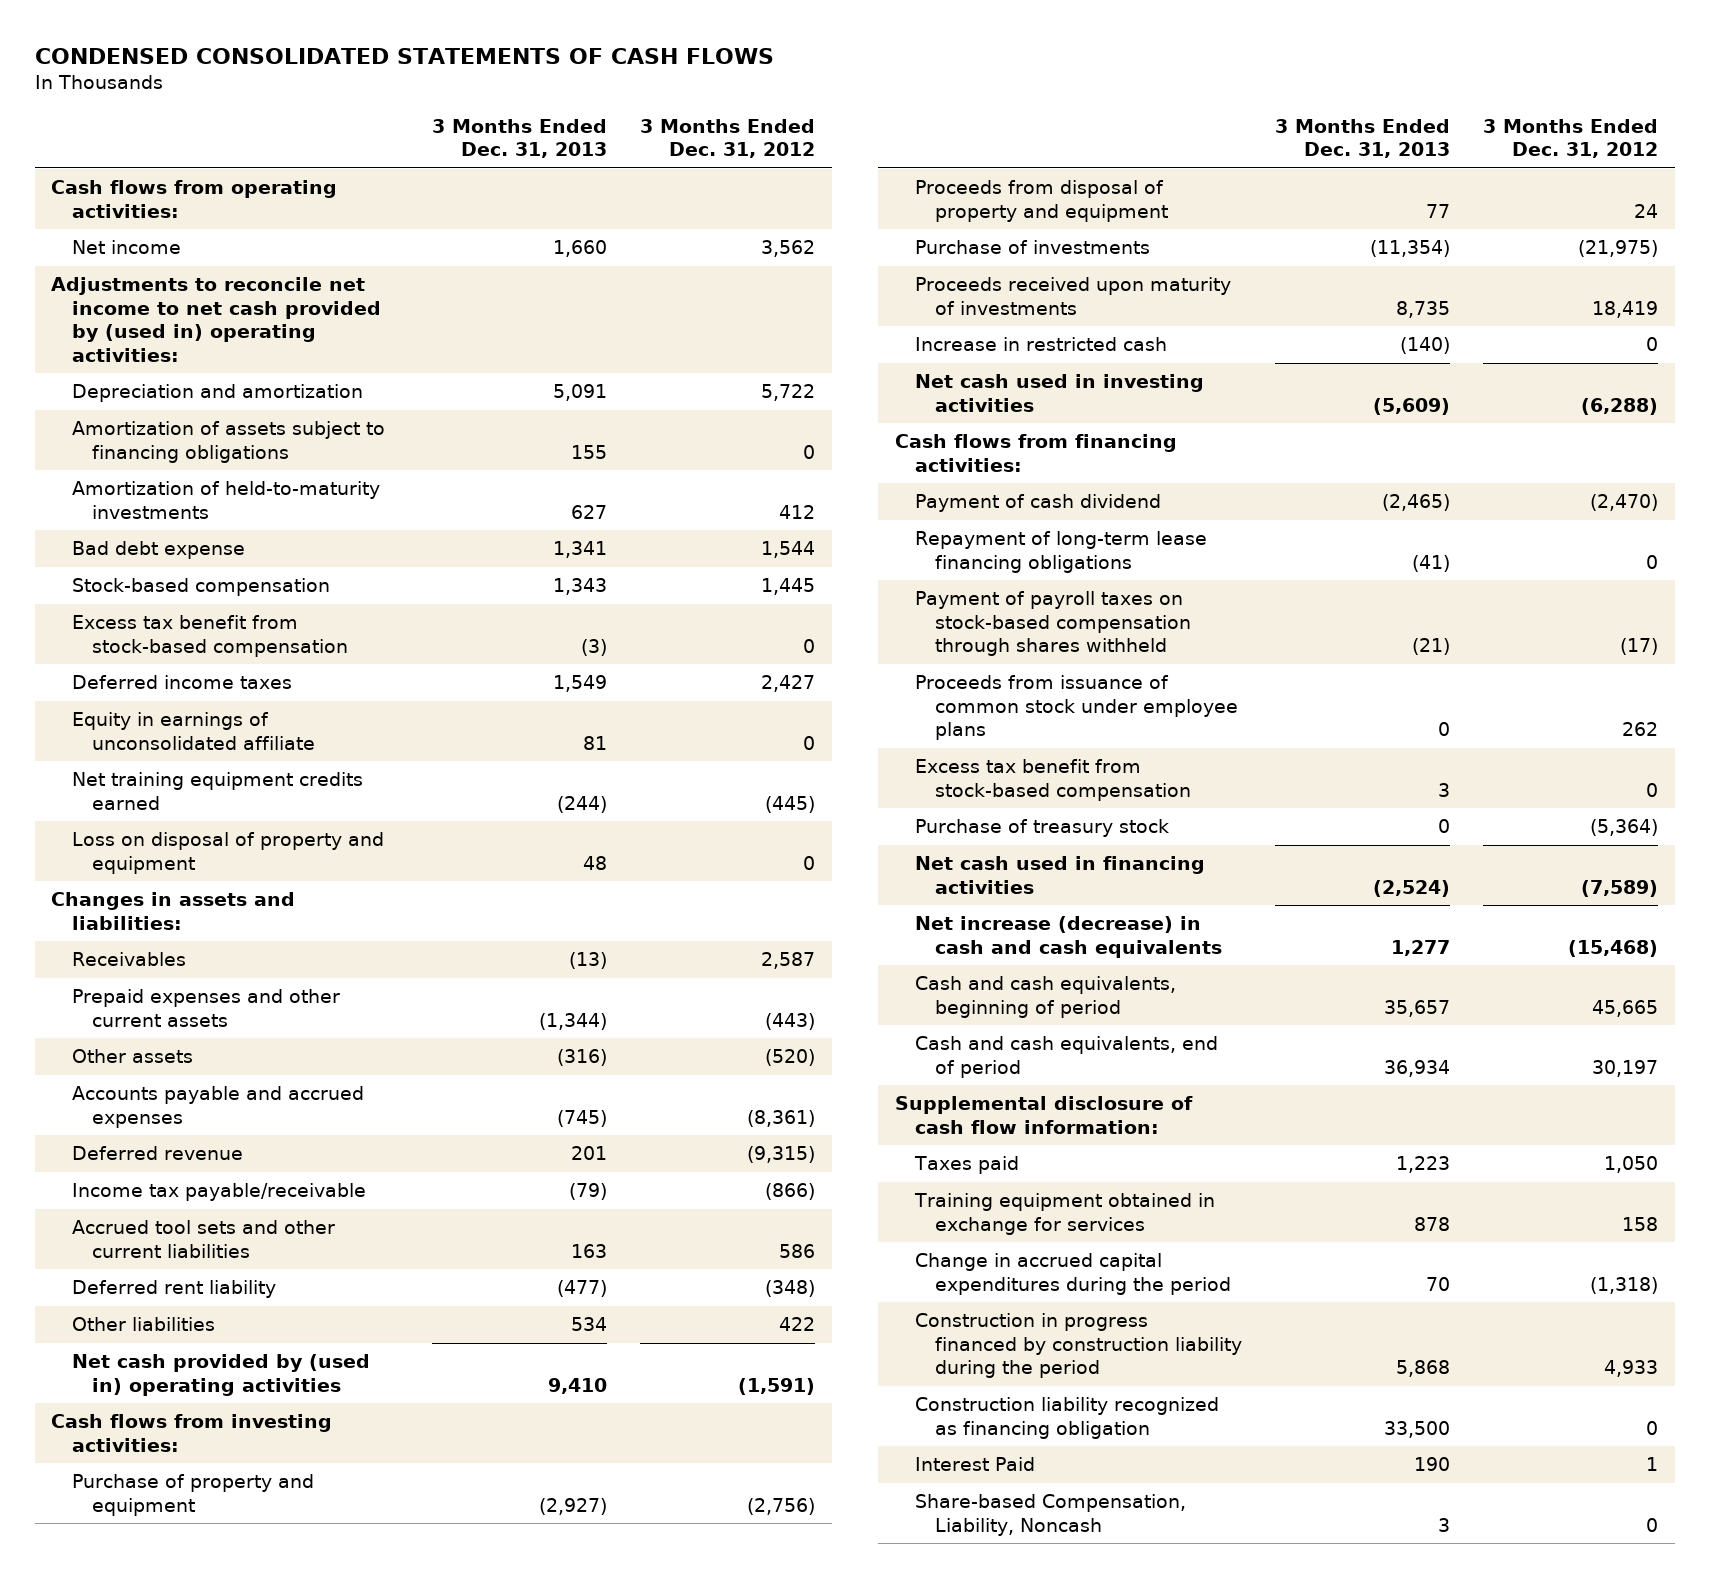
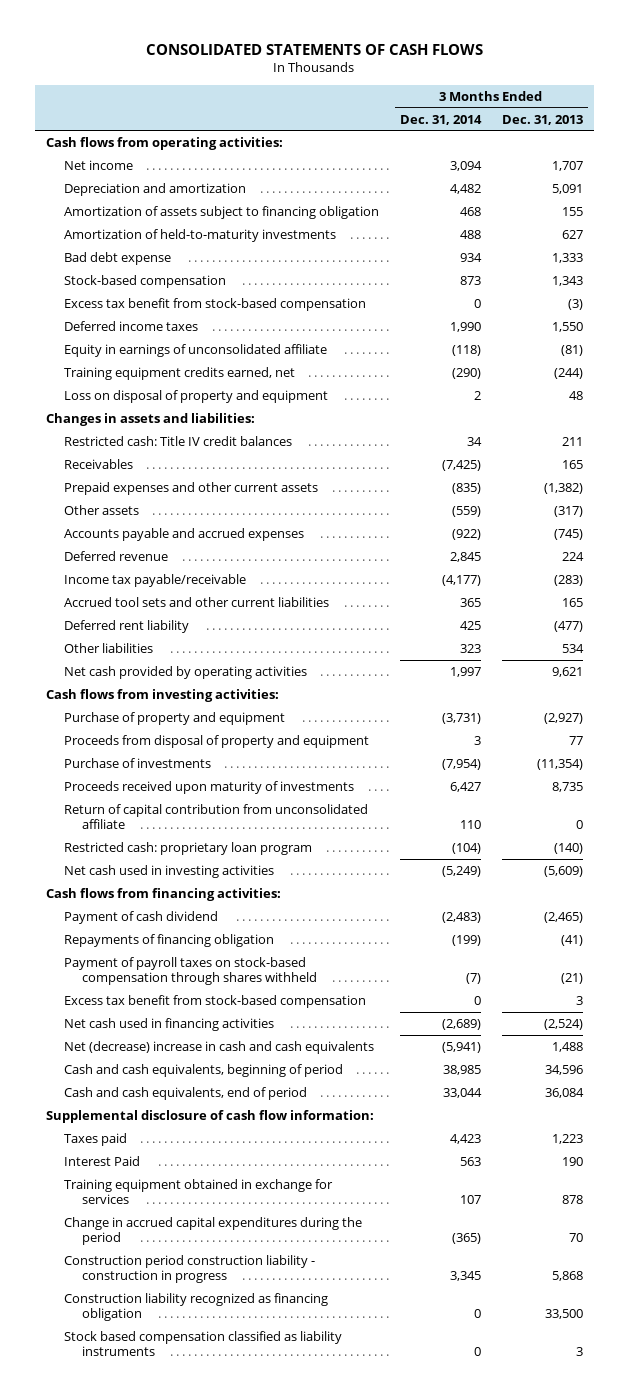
- CONDENSED CONSOLIDATED STATEMENTS OF CASH FLOWS
+ CONSOLIDATED STATEMENTS OF CASH FLOWS
- | 3 Months Ended Dec. 31, 2013 | 3 Months Ended Dec. 31, 2012
+ | 3 Months Ended Dec. 31, 2014 | 3 Months Ended Dec. 31, 2013
- Net income | 1,660 | 3,562
- Adjustments to reconcile net income to net cash provided by (used in) operating activities:
+ Net income | 3,094 | 1,707
- Amortization of assets subject to financing obligations | 155 | 0
+ Amortization of assets subject to financing obligation | 468 | 155
- Bad debt expense | 1,341 | 1,544
+ Bad debt expense | 934 | 1,333
- Deferred income taxes | 1,549 | 2,427
- Equity in earnings of unconsolidated affiliate | 81 | 0
- Net training equipment credits earned | (244) | (445)
+ Deferred income taxes | 1,990 | 1,550
+ Equity in earnings of unconsolidated affiliate | (118) | (81)
+ Training equipment credits earned, net | (290) | (244)
- Receivables | (13) | 2,587
- Prepaid expenses and other current assets | (1,344) | (443)
- Other assets | (316) | (520)
+ Restricted cash: Title IV credit balances | 34 | 211
+ Receivables | (7,425) | 165
+ Prepaid expenses and other current assets | (835) | (1,382)
+ Other assets | (559) | (317)
- Deferred revenue | 201 | (9,315)
- Income tax payable/receivable | (79) | (866)
- Accrued tool sets and other current liabilities | 163 | 586
+ Deferred revenue | 2,845 | 224
+ Income tax payable/receivable | (4,177) | (283)
+ Accrued tool sets and other current liabilities | 365 | 165
- Net cash provided by (used in) operating activities | 9,410 | (1,591)
+ Net cash provided by operating activities | 1,997 | 9,621
- Increase in restricted cash | (140) | 0
+ Return of capital contribution from unconsolidated affiliate | 110 | 0
+ Restricted cash: proprietary loan program | (104) | (140)
- Repayment of long-term lease financing obligations | (41) | 0
+ Repayments of financing obligation | (199) | (41)
- Proceeds from issuance of common stock under employee plans | 0 | 262
- Purchase of treasury stock | 0 | (5,364)
- Net increase (decrease) in cash and cash equivalents | 1,277 | (15,468)
- Cash and cash equivalents, beginning of period | 35,657 | 45,665
- Cash and cash equivalents, end of period | 36,934 | 30,197
+ Net (decrease) increase in cash and cash equivalents | (5,941) | 1,488
+ Cash and cash equivalents, beginning of period | 38,985 | 34,596
+ Cash and cash equivalents, end of period | 33,044 | 36,084
moved up: Interest Paid | 563 | 190
- Construction in progress financed by construction liability during the period | 5,868 | 4,933
+ Construction period construction liability - construction in progress | 3,345 | 5,868
- Share-based Compensation, Liability, Noncash | 3 | 0
+ Stock based compensation classified as liability instruments | 0 | 3

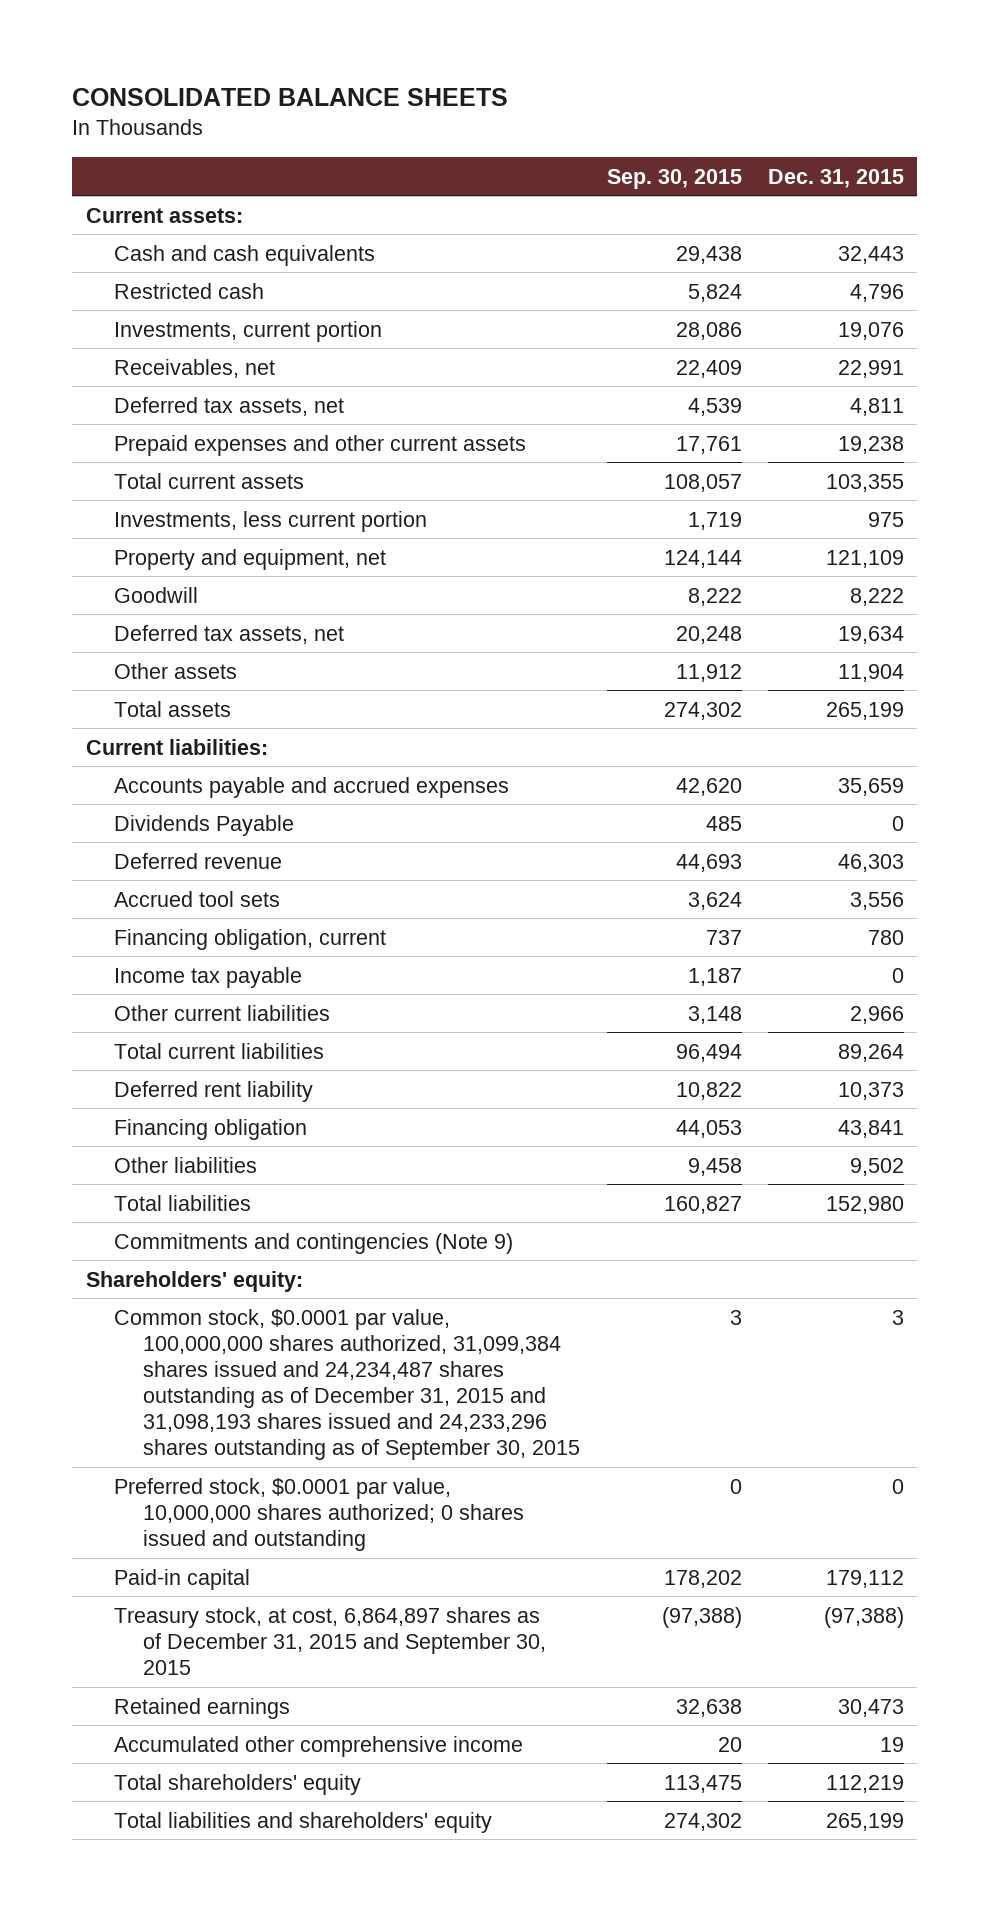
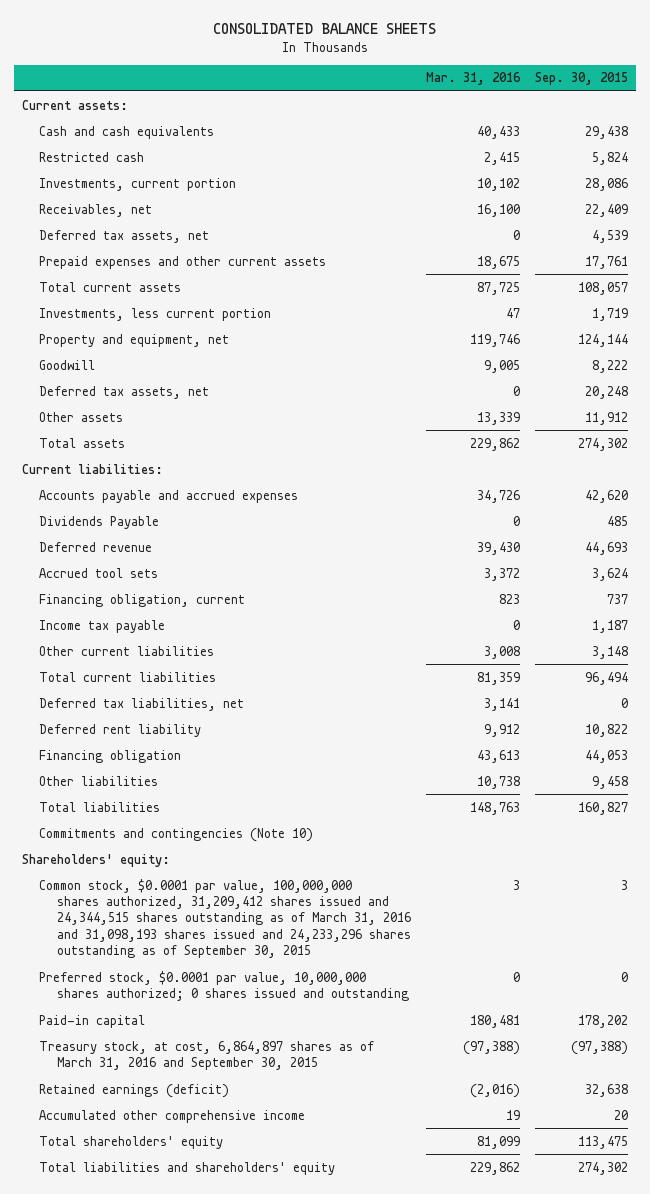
- | Sep. 30, 2015 | Dec. 31, 2015
+ | Mar. 31, 2016 | Sep. 30, 2015
+ Deferred tax liabilities, net | 3,141 | 0
- Commitments and contingencies (Note 9)
+ Commitments and contingencies (Note 10)
- Common stock, $0.0001 par value, 100,000,000 shares authorized, 31,099,384 shares issued and 24,234,487 shares outstanding as of December 31, 2015 and 31,098,193 shares issued and 24,233,296 shares outstanding as of September 30, 2015 | 3 | 3
+ Common stock, $0.0001 par value, 100,000,000 shares authorized, 31,209,412 shares issued and 24,344,515 shares outstanding as of March 31, 2016 and 31,098,193 shares issued and 24,233,296 shares outstanding as of September 30, 2015 | 3 | 3
- Treasury stock, at cost, 6,864,897 shares as of December 31, 2015 and September 30, 2015 | (97,388) | (97,388)
- Retained earnings | 32,638 | 30,473
+ Treasury stock, at cost, 6,864,897 shares as of March 31, 2016 and September 30, 2015 | (97,388) | (97,388)
+ Retained earnings (deficit) | (2,016) | 32,638

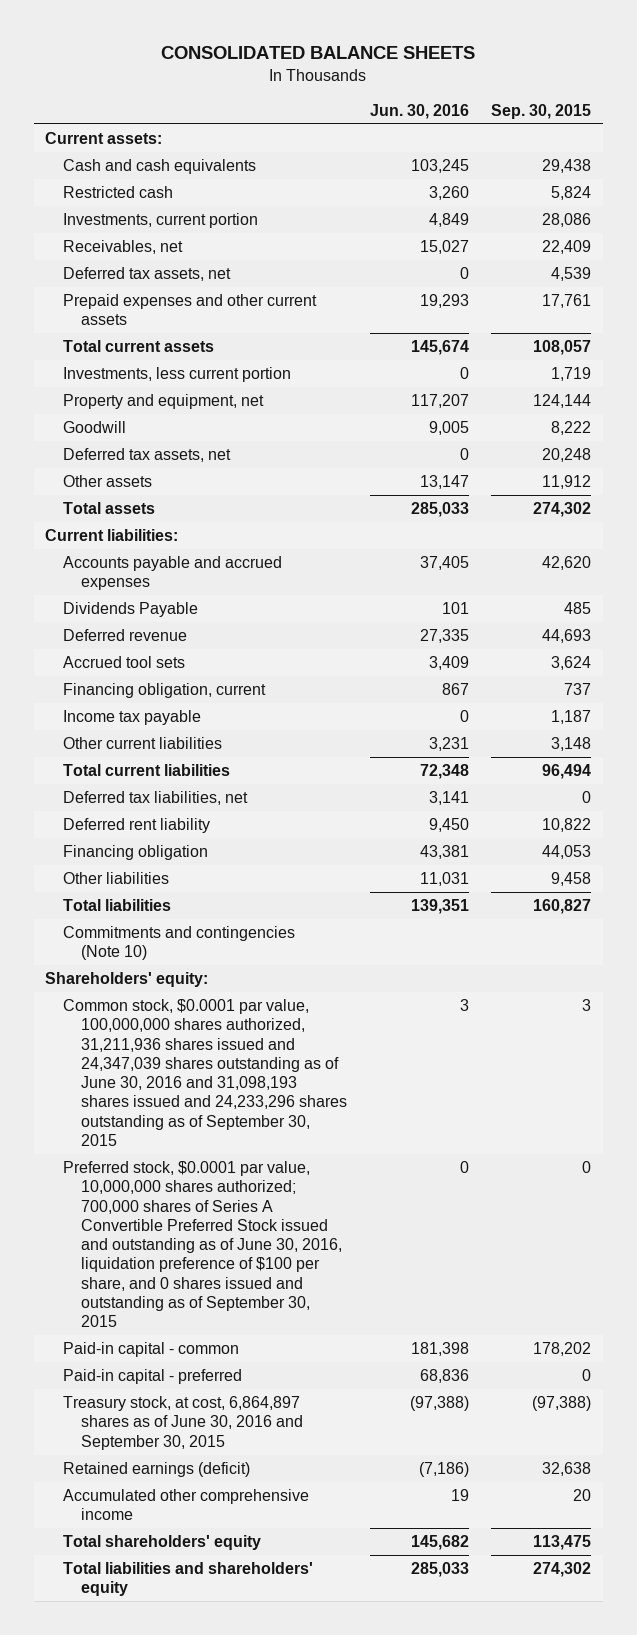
- | Mar. 31, 2016 | Sep. 30, 2015
+ | Jun. 30, 2016 | Sep. 30, 2015
- Common stock, $0.0001 par value, 100,000,000 shares authorized, 31,209,412 shares issued and 24,344,515 shares outstanding as of March 31, 2016 and 31,098,193 shares issued and 24,233,296 shares outstanding as of September 30, 2015 | 3 | 3
- Preferred stock, $0.0001 par value, 10,000,000 shares authorized; 0 shares issued and outstanding | 0 | 0
- Paid-in capital | 180,481 | 178,202
- Treasury stock, at cost, 6,864,897 shares as of March 31, 2016 and September 30, 2015 | (97,388) | (97,388)
+ Common stock, $0.0001 par value, 100,000,000 shares authorized, 31,211,936 shares issued and 24,347,039 shares outstanding as of June 30, 2016 and 31,098,193 shares issued and 24,233,296 shares outstanding as of September 30, 2015 | 3 | 3
+ Preferred stock, $0.0001 par value, 10,000,000 shares authorized; 700,000 shares of Series A Convertible Preferred Stock issued and outstanding as of June 30, 2016, liquidation preference of $100 per share, and 0 shares issued and outstanding as of September 30, 2015 | 0 | 0
+ Paid-in capital - common | 181,398 | 178,202
+ Paid-in capital - preferred | 68,836 | 0
+ Treasury stock, at cost, 6,864,897 shares as of June 30, 2016 and September 30, 2015 | (97,388) | (97,388)

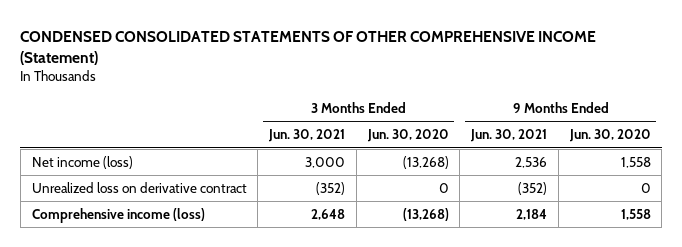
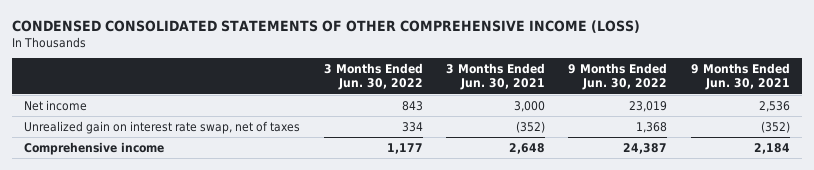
- CONDENSED CONSOLIDATED STATEMENTS OF OTHER COMPREHENSIVE INCOME (Statement)
+ CONDENSED CONSOLIDATED STATEMENTS OF OTHER COMPREHENSIVE INCOME (LOSS)
- | 3 Months Ended Jun. 30, 2021 | 3 Months Ended Jun. 30, 2020 | 9 Months Ended Jun. 30, 2021 | 9 Months Ended Jun. 30, 2020
+ | 3 Months Ended Jun. 30, 2022 | 3 Months Ended Jun. 30, 2021 | 9 Months Ended Jun. 30, 2022 | 9 Months Ended Jun. 30, 2021
- Net income (loss) | 3,000 | (13,268) | 2,536 | 1,558
- Unrealized loss on derivative contract | (352) | 0 | (352) | 0
- Comprehensive income (loss) | 2,648 | (13,268) | 2,184 | 1,558
+ Net income | 843 | 3,000 | 23,019 | 2,536
+ Unrealized gain on interest rate swap, net of taxes | 334 | (352) | 1,368 | (352)
+ Comprehensive income | 1,177 | 2,648 | 24,387 | 2,184

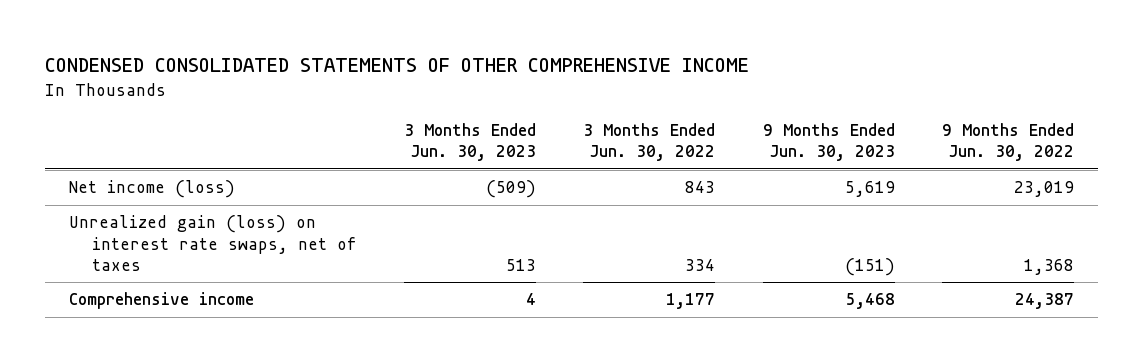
- CONDENSED CONSOLIDATED STATEMENTS OF OTHER COMPREHENSIVE INCOME (LOSS)
+ CONDENSED CONSOLIDATED STATEMENTS OF OTHER COMPREHENSIVE INCOME
- | 3 Months Ended Jun. 30, 2022 | 3 Months Ended Jun. 30, 2021 | 9 Months Ended Jun. 30, 2022 | 9 Months Ended Jun. 30, 2021
+ | 3 Months Ended Jun. 30, 2023 | 3 Months Ended Jun. 30, 2022 | 9 Months Ended Jun. 30, 2023 | 9 Months Ended Jun. 30, 2022
- Net income | 843 | 3,000 | 23,019 | 2,536
- Unrealized gain on interest rate swap, net of taxes | 334 | (352) | 1,368 | (352)
+ Net income (loss) | (509) | 843 | 5,619 | 23,019
+ Unrealized gain (loss) on interest rate swaps, net of taxes | 513 | 334 | (151) | 1,368

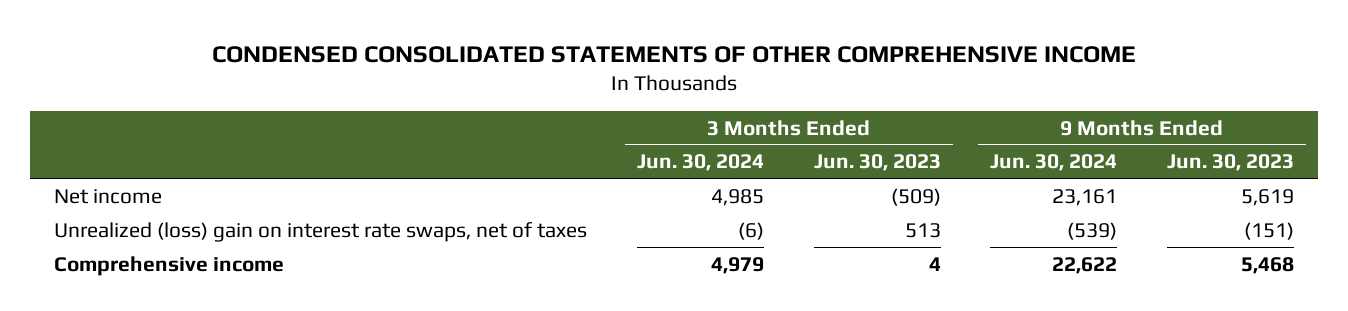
- | 3 Months Ended Jun. 30, 2023 | 3 Months Ended Jun. 30, 2022 | 9 Months Ended Jun. 30, 2023 | 9 Months Ended Jun. 30, 2022
+ | 3 Months Ended Jun. 30, 2024 | 3 Months Ended Jun. 30, 2023 | 9 Months Ended Jun. 30, 2024 | 9 Months Ended Jun. 30, 2023
- Net income (loss) | (509) | 843 | 5,619 | 23,019
- Unrealized gain (loss) on interest rate swaps, net of taxes | 513 | 334 | (151) | 1,368
+ Net income | 4,985 | (509) | 23,161 | 5,619
+ Unrealized (loss) gain on interest rate swaps, net of taxes | (6) | 513 | (539) | (151)

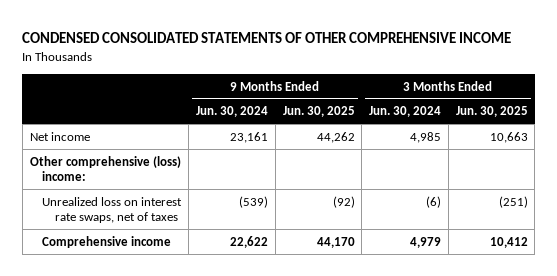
- | 3 Months Ended Jun. 30, 2024 | 3 Months Ended Jun. 30, 2023 | 9 Months Ended Jun. 30, 2024 | 9 Months Ended Jun. 30, 2023
+ | 9 Months Ended Jun. 30, 2024 | 9 Months Ended Jun. 30, 2025 | 3 Months Ended Jun. 30, 2024 | 3 Months Ended Jun. 30, 2025
- Unrealized (loss) gain on interest rate swaps, net of taxes | (6) | 513 | (539) | (151)
+ Other comprehensive (loss) income:
+ Unrealized loss on interest rate swaps, net of taxes | (539) | (92) | (6) | (251)

